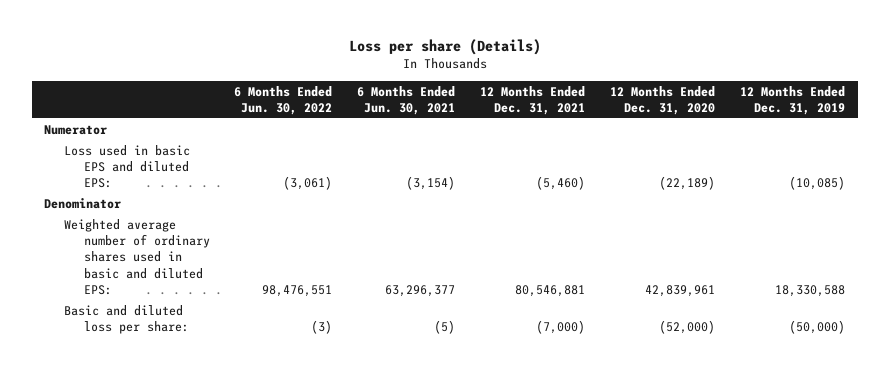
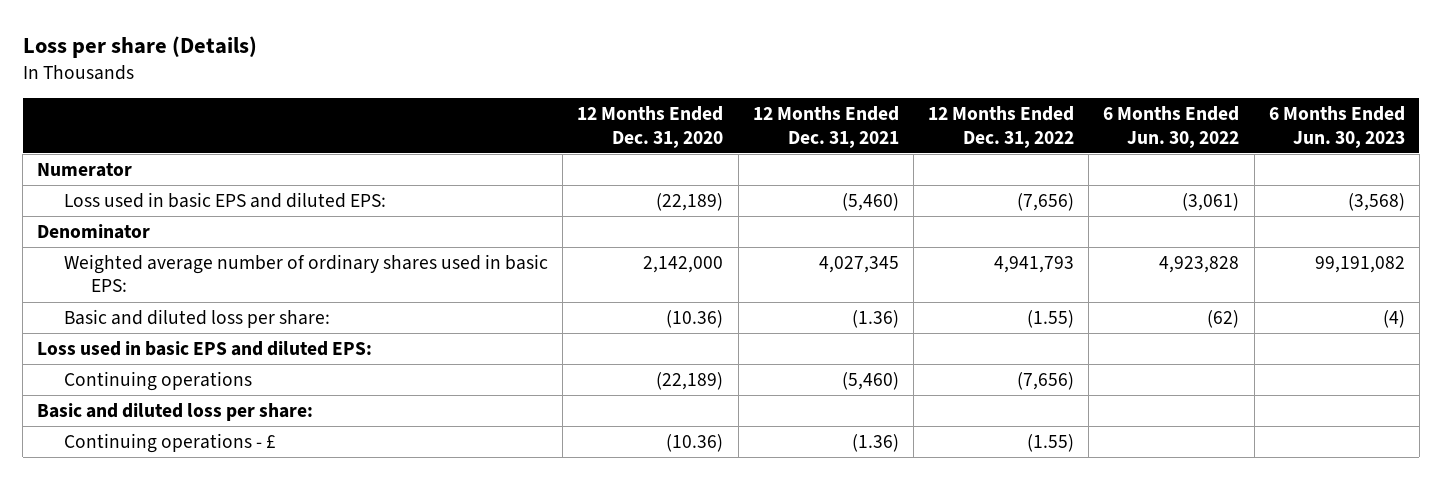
- | 6 Months Ended Jun. 30, 2022 | 6 Months Ended Jun. 30, 2021 | 12 Months Ended Dec. 31, 2021 | 12 Months Ended Dec. 31, 2020 | 12 Months Ended Dec. 31, 2019
+ | 12 Months Ended Dec. 31, 2020 | 12 Months Ended Dec. 31, 2021 | 12 Months Ended Dec. 31, 2022 | 6 Months Ended Jun. 30, 2022 | 6 Months Ended Jun. 30, 2023
- Weighted average number of ordinary shares used in basic and diluted EPS: | 98,476,551 | 63,296,377 | 80,546,881 | 42,839,961 | 18,330,588
- Basic and diluted loss per share: | (3) | (5) | (7,000) | (52,000) | (50,000)
+ Weighted average number of ordinary shares used in basic EPS: | 2,142,000 | 4,027,345 | 4,941,793 | 4,923,828 | 99,191,082
+ Basic and diluted loss per share: | (10.36) | (1.36) | (1.55) | (62) | (4)
+ Loss used in basic EPS and diluted EPS:
+ Continuing operations | (22,189) | (5,460) | (7,656) | |
+ Basic and diluted loss per share:
+ Continuing operations - £ | (10.36) | (1.36) | (1.55) | |

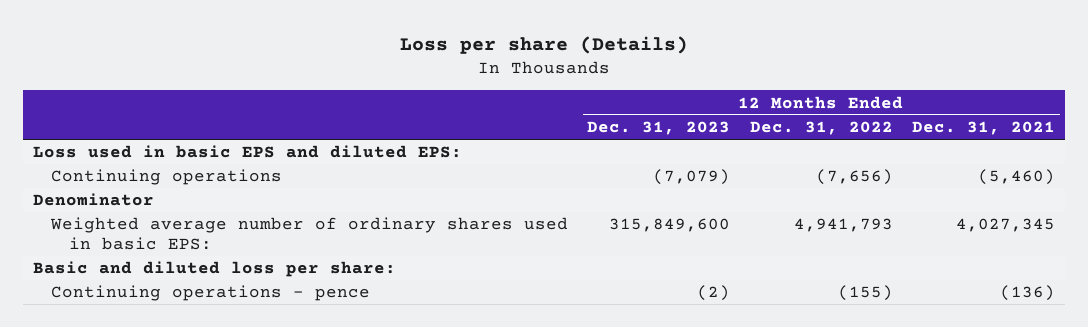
- | 12 Months Ended Dec. 31, 2020 | 12 Months Ended Dec. 31, 2021 | 12 Months Ended Dec. 31, 2022 | 6 Months Ended Jun. 30, 2022 | 6 Months Ended Jun. 30, 2023
+ | 12 Months Ended Dec. 31, 2023 | 12 Months Ended Dec. 31, 2022 | 12 Months Ended Dec. 31, 2021
- Numerator
- Loss used in basic EPS and diluted EPS: | (22,189) | (5,460) | (7,656) | (3,061) | (3,568)
- Basic and diluted loss per share: | (10.36) | (1.36) | (1.55) | (62) | (4)
moved down: Denominator
moved down: Weighted average number of ordinary shares used in basic EPS: | 315,849,600 | 4,941,793 | 4,027,345
- Continuing operations - £ | (10.36) | (1.36) | (1.55) | |
+ Continuing operations - pence | (2) | (155) | (136)

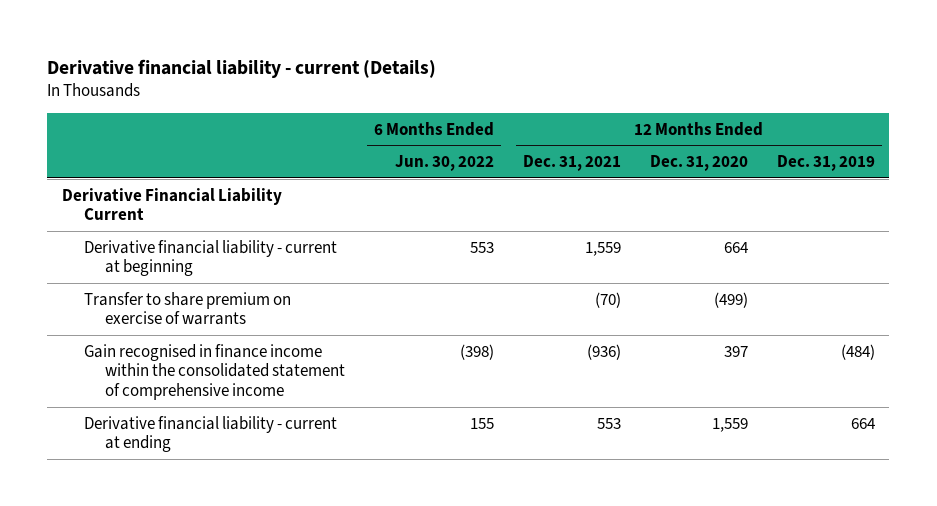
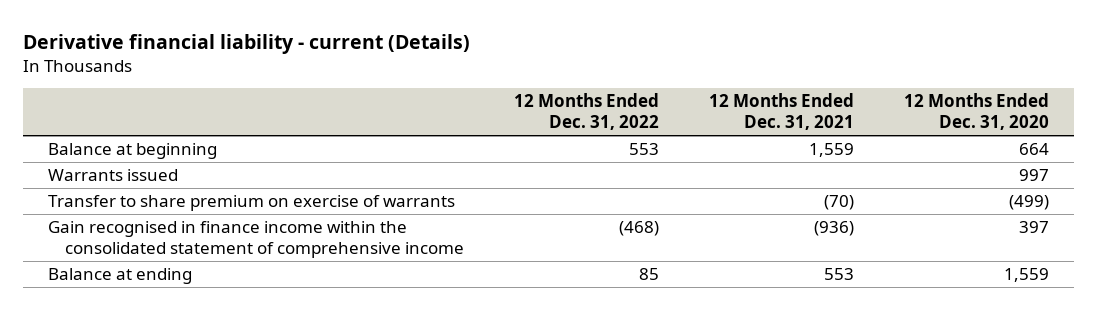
- | 6 Months Ended Jun. 30, 2022 | 12 Months Ended Dec. 31, 2021 | 12 Months Ended Dec. 31, 2020 | 12 Months Ended Dec. 31, 2019
+ | 12 Months Ended Dec. 31, 2022 | 12 Months Ended Dec. 31, 2021 | 12 Months Ended Dec. 31, 2020
- Derivative Financial Liability Current
- Derivative financial liability - current at beginning | 553 | 1,559 | 664 |
+ Balance at beginning | 553 | 1,559 | 664
+ Warrants issued | | | 997
- Derivative financial liability - current at ending | 155 | 553 | 1,559 | 664
+ Balance at ending | 85 | 553 | 1,559

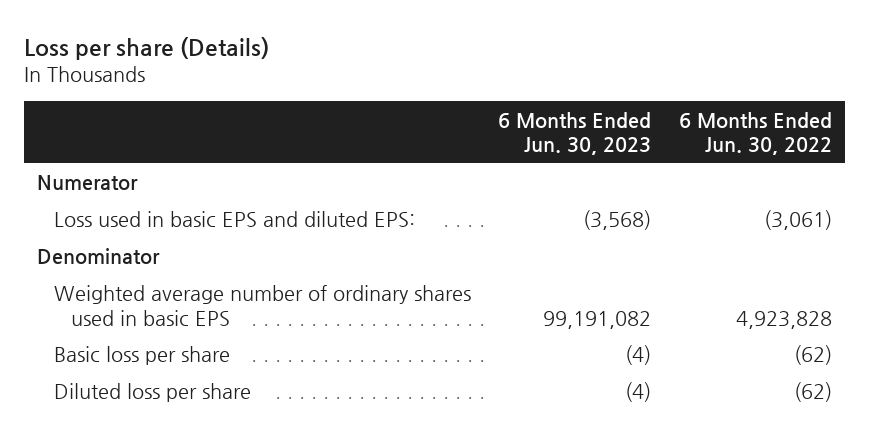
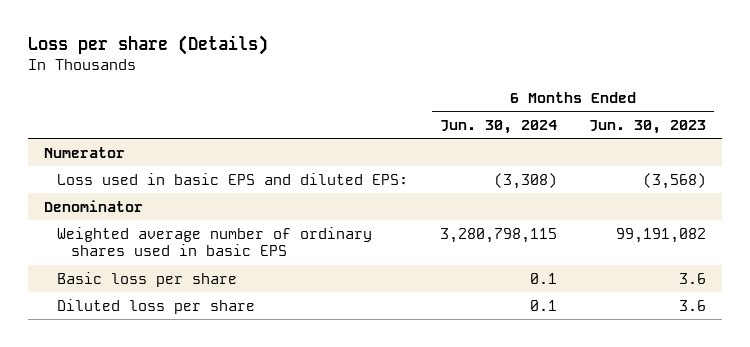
- | 6 Months Ended Jun. 30, 2023 | 6 Months Ended Jun. 30, 2022
+ | 6 Months Ended Jun. 30, 2024 | 6 Months Ended Jun. 30, 2023
- Basic loss per share | (4) | (62)
- Diluted loss per share | (4) | (62)
+ Basic loss per share | 0.1 | 3.6
+ Diluted loss per share | 0.1 | 3.6

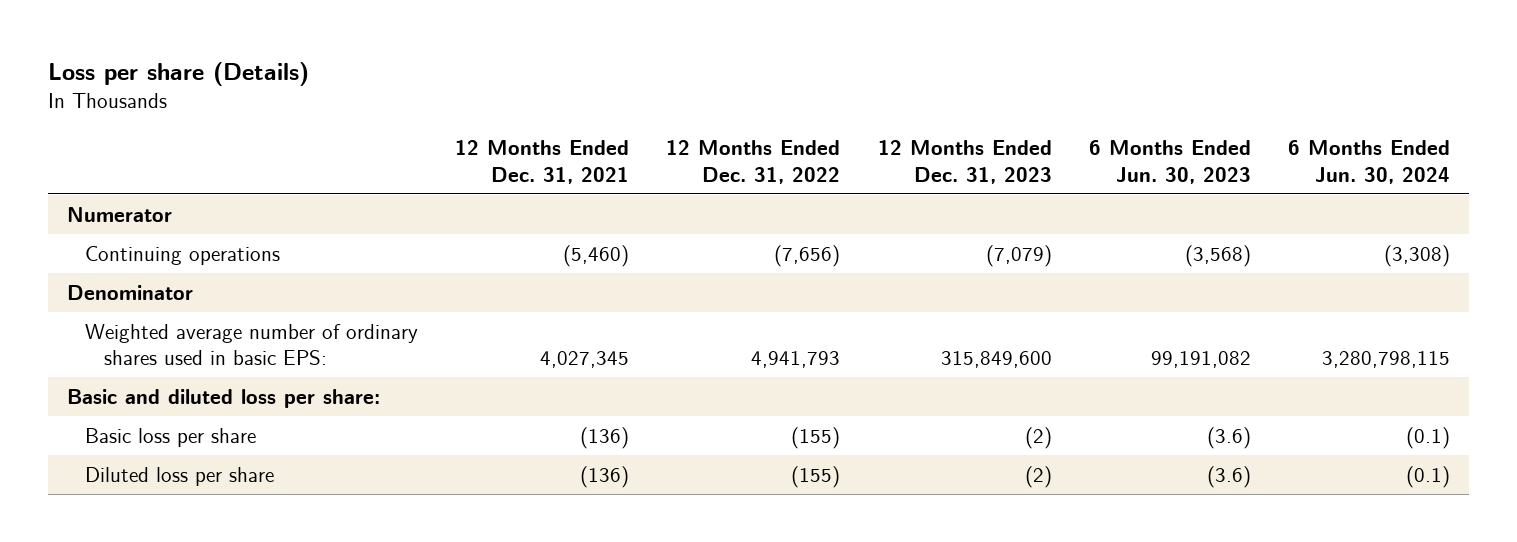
- | 6 Months Ended Jun. 30, 2024 | 6 Months Ended Jun. 30, 2023
+ | 12 Months Ended Dec. 31, 2021 | 12 Months Ended Dec. 31, 2022 | 12 Months Ended Dec. 31, 2023 | 6 Months Ended Jun. 30, 2023 | 6 Months Ended Jun. 30, 2024
- Loss used in basic EPS and diluted EPS: | (3,308) | (3,568)
+ Continuing operations | (5,460) | (7,656) | (7,079) | (3,568) | (3,308)
- Weighted average number of ordinary shares used in basic EPS | 3,280,798,115 | 99,191,082
- Basic loss per share | 0.1 | 3.6
- Diluted loss per share | 0.1 | 3.6
+ Weighted average number of ordinary shares used in basic EPS: | 4,027,345 | 4,941,793 | 315,849,600 | 99,191,082 | 3,280,798,115
+ Basic and diluted loss per share:
+ Basic loss per share | (136) | (155) | (2) | (3.6) | (0.1)
+ Diluted loss per share | (136) | (155) | (2) | (3.6) | (0.1)

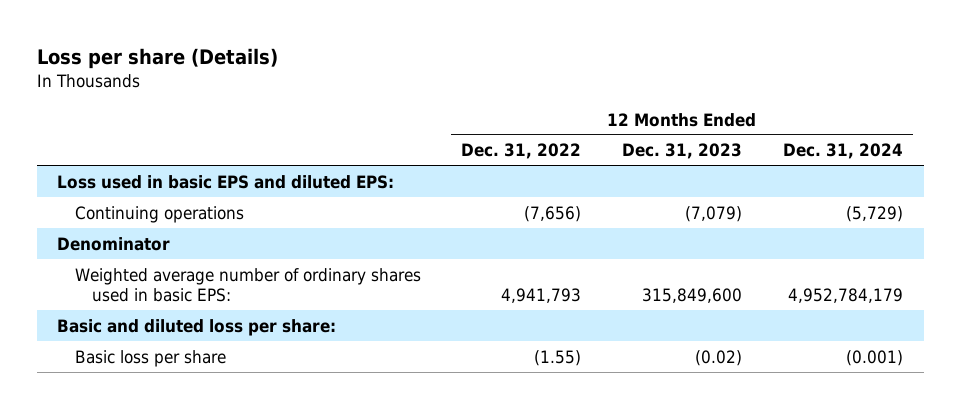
- | 12 Months Ended Dec. 31, 2021 | 12 Months Ended Dec. 31, 2022 | 12 Months Ended Dec. 31, 2023 | 6 Months Ended Jun. 30, 2023 | 6 Months Ended Jun. 30, 2024
+ | 12 Months Ended Dec. 31, 2022 | 12 Months Ended Dec. 31, 2023 | 12 Months Ended Dec. 31, 2024
- Numerator
+ Loss used in basic EPS and diluted EPS:
- Basic loss per share | (136) | (155) | (2) | (3.6) | (0.1)
- Diluted loss per share | (136) | (155) | (2) | (3.6) | (0.1)
+ Basic loss per share | (1.55) | (0.02) | (0.001)

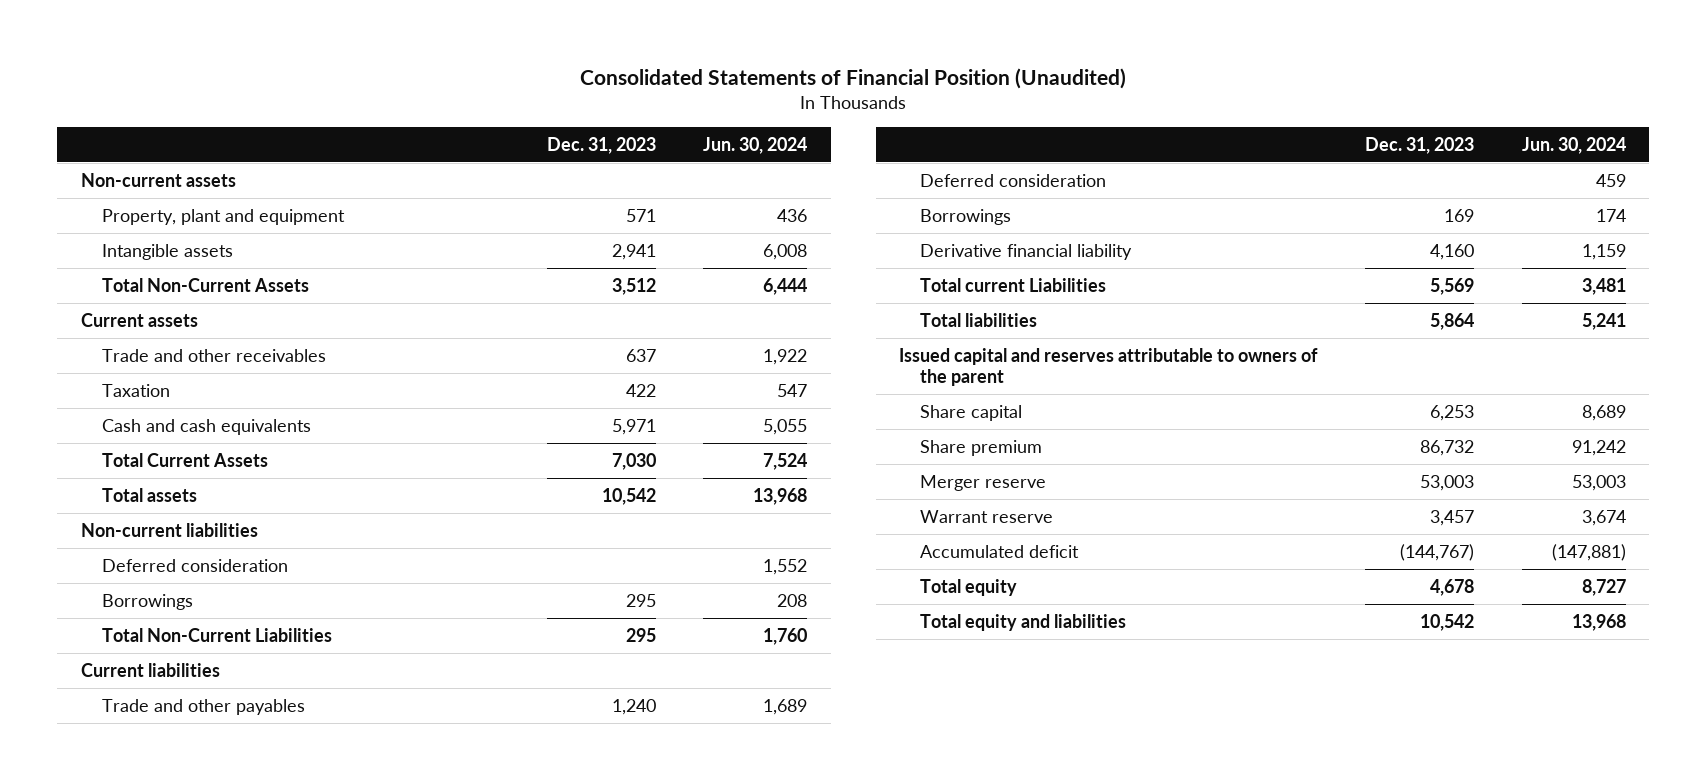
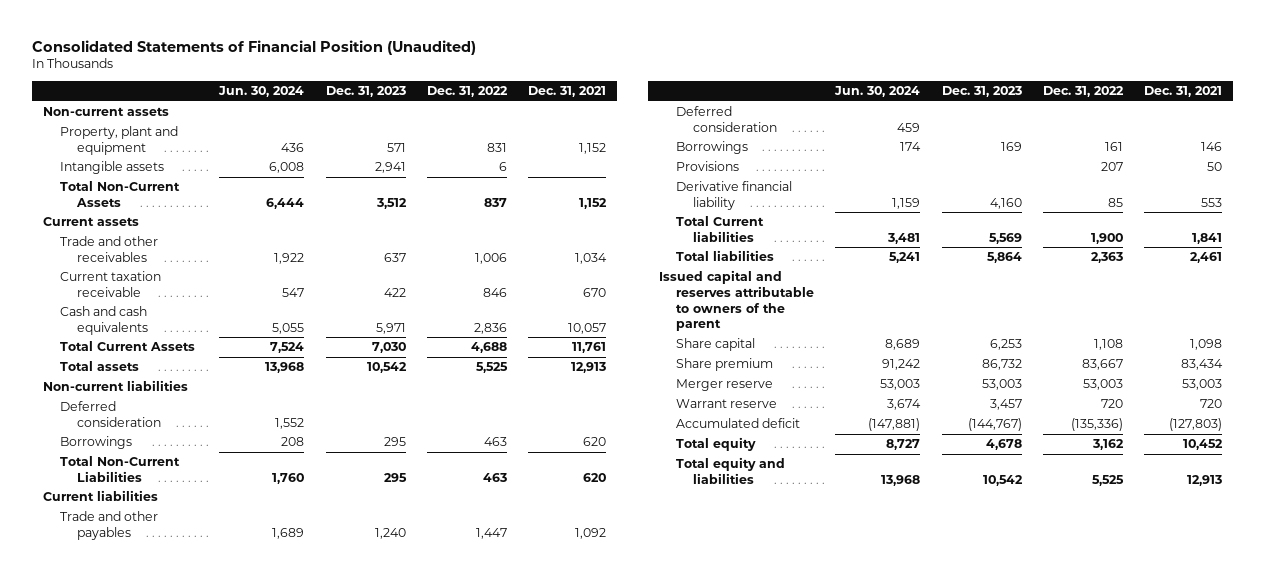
- | Dec. 31, 2023 | Jun. 30, 2024
+ | Jun. 30, 2024 | Dec. 31, 2023 | Dec. 31, 2022 | Dec. 31, 2021
- Taxation | 422 | 547
+ Current taxation receivable | 547 | 422 | 846 | 670
+ Provisions | | | 207 | 50
- Total current Liabilities | 5,569 | 3,481
+ Total Current liabilities | 3,481 | 5,569 | 1,900 | 1,841

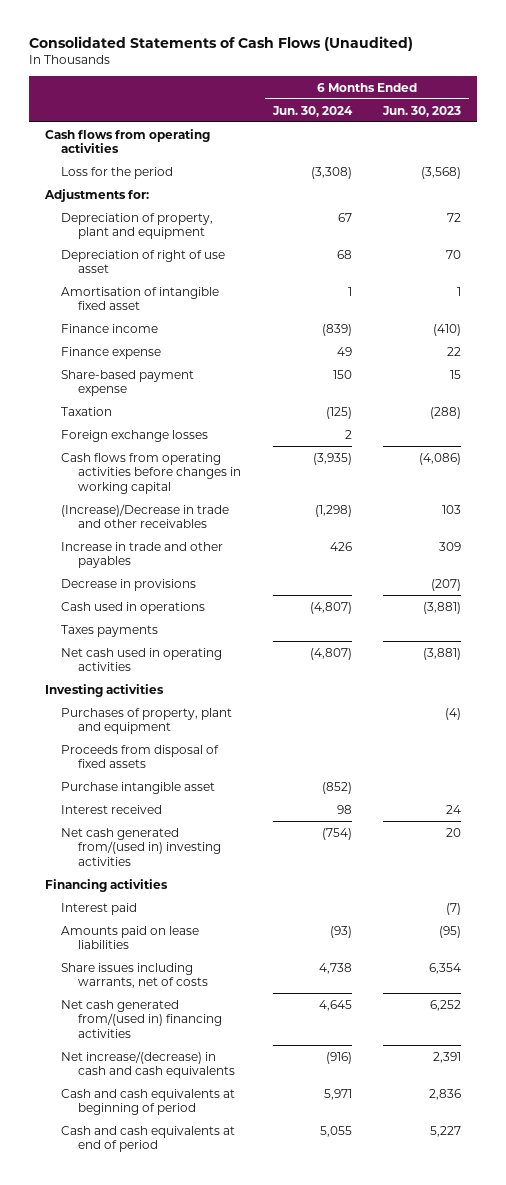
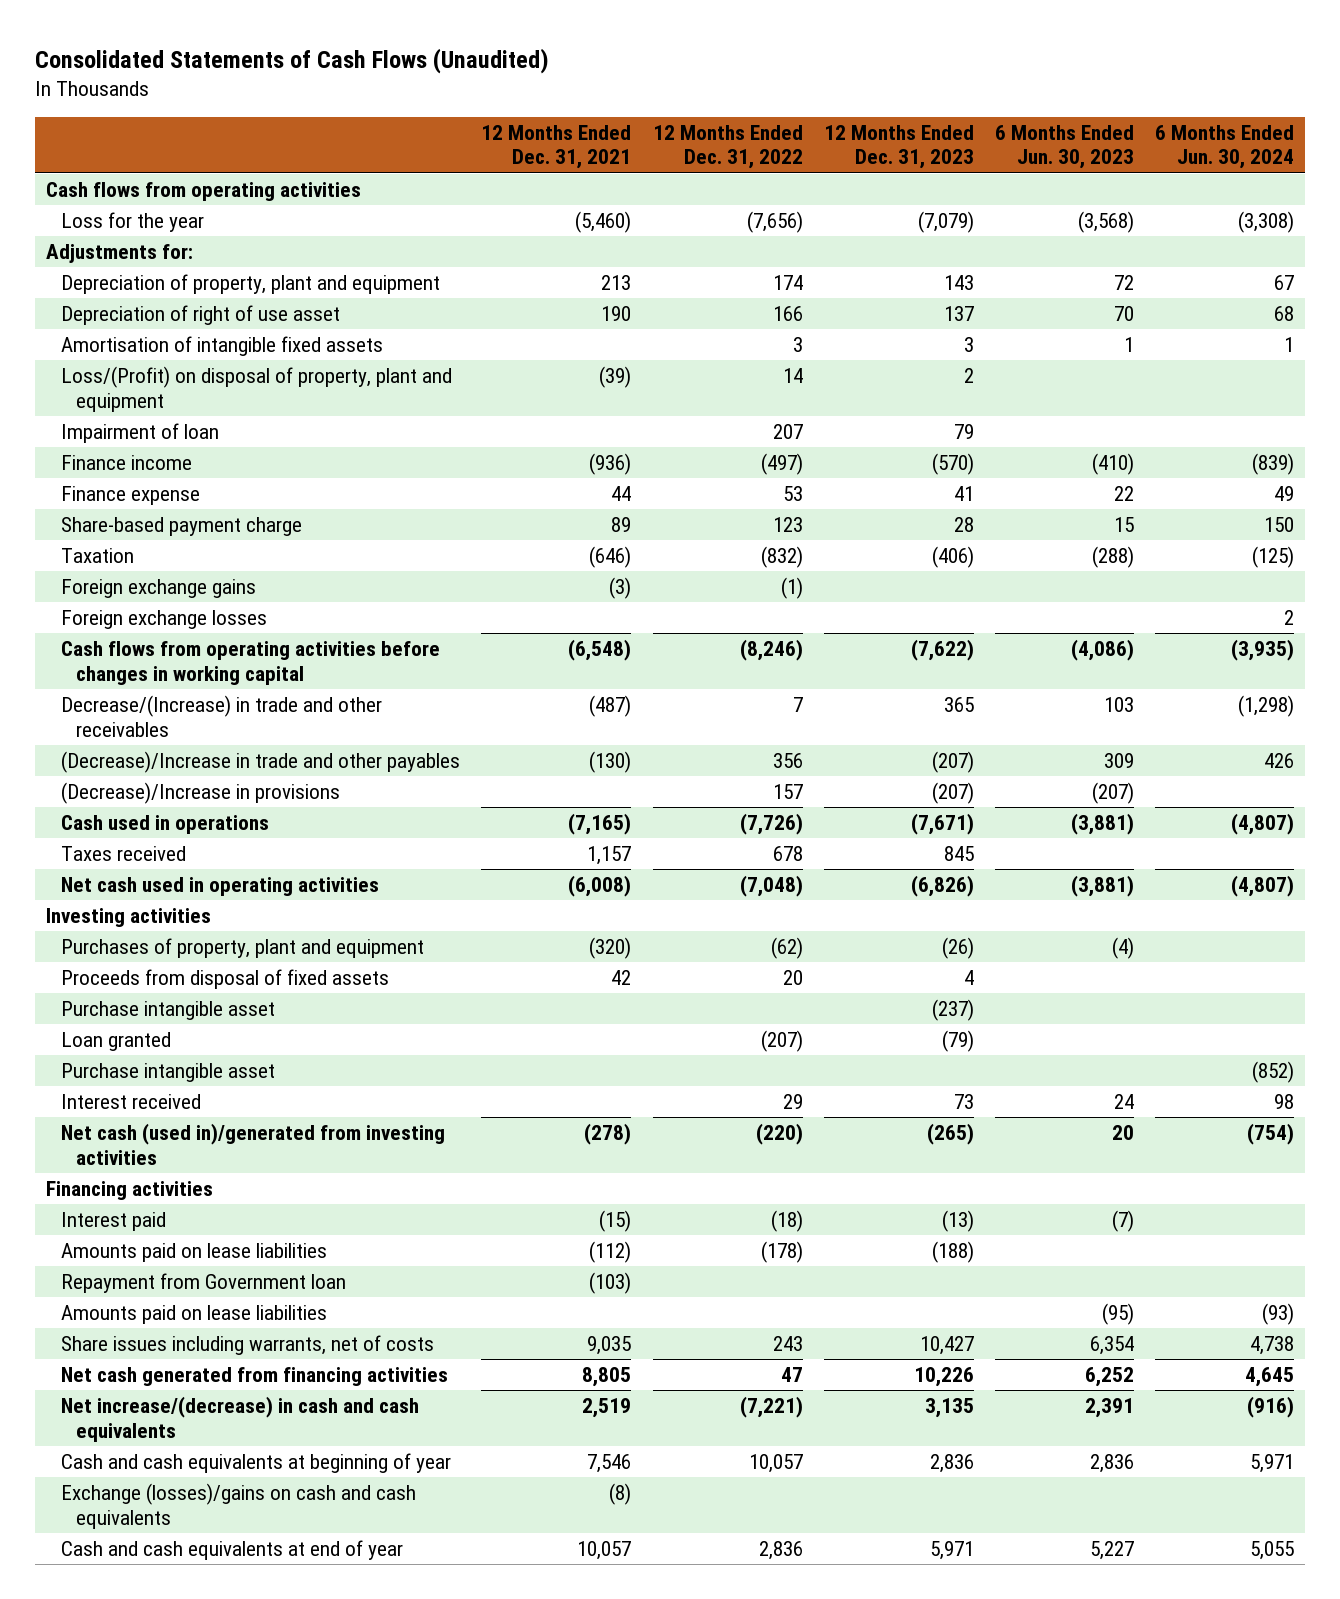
- | 6 Months Ended Jun. 30, 2024 | 6 Months Ended Jun. 30, 2023
+ | 12 Months Ended Dec. 31, 2021 | 12 Months Ended Dec. 31, 2022 | 12 Months Ended Dec. 31, 2023 | 6 Months Ended Jun. 30, 2023 | 6 Months Ended Jun. 30, 2024
- Loss for the period | (3,308) | (3,568)
+ Loss for the year | (5,460) | (7,656) | (7,079) | (3,568) | (3,308)
- Amortisation of intangible fixed asset | 1 | 1
+ Amortisation of intangible fixed assets | | 3 | 3 | 1 | 1
+ Loss/(Profit) on disposal of property, plant and equipment | (39) | 14 | 2 | |
+ Impairment of loan | | 207 | 79 | |
- Share-based payment expense | 150 | 15
+ Share-based payment charge | 89 | 123 | 28 | 15 | 150
+ Foreign exchange gains | (3) | (1) | | |
- (Increase)/Decrease in trade and other receivables | (1,298) | 103
- Increase in trade and other payables | 426 | 309
- Decrease in provisions | | (207)
+ Decrease/(Increase) in trade and other receivables | (487) | 7 | 365 | 103 | (1,298)
+ (Decrease)/Increase in trade and other payables | (130) | 356 | (207) | 309 | 426
+ (Decrease)/Increase in provisions | | 157 | (207) | (207) |
- Taxes payments
+ Taxes received | 1,157 | 678 | 845 | |
+ Purchase intangible asset | | | (237) | |
+ Loan granted | | (207) | (79) | |
- Net cash generated from/(used in) investing activities | (754) | 20
+ Net cash (used in)/generated from investing activities | (278) | (220) | (265) | 20 | (754)
+ Amounts paid on lease liabilities | (112) | (178) | (188) | |
+ Repayment from Government loan | (103) | | | |
- Net cash generated from/(used in) financing activities | 4,645 | 6,252
+ Net cash generated from financing activities | 8,805 | 47 | 10,226 | 6,252 | 4,645
- Cash and cash equivalents at beginning of period | 5,971 | 2,836
- Cash and cash equivalents at end of period | 5,055 | 5,227
+ Cash and cash equivalents at beginning of year | 7,546 | 10,057 | 2,836 | 2,836 | 5,971
+ Exchange (losses)/gains on cash and cash equivalents | (8) | | | |
+ Cash and cash equivalents at end of year | 10,057 | 2,836 | 5,971 | 5,227 | 5,055

